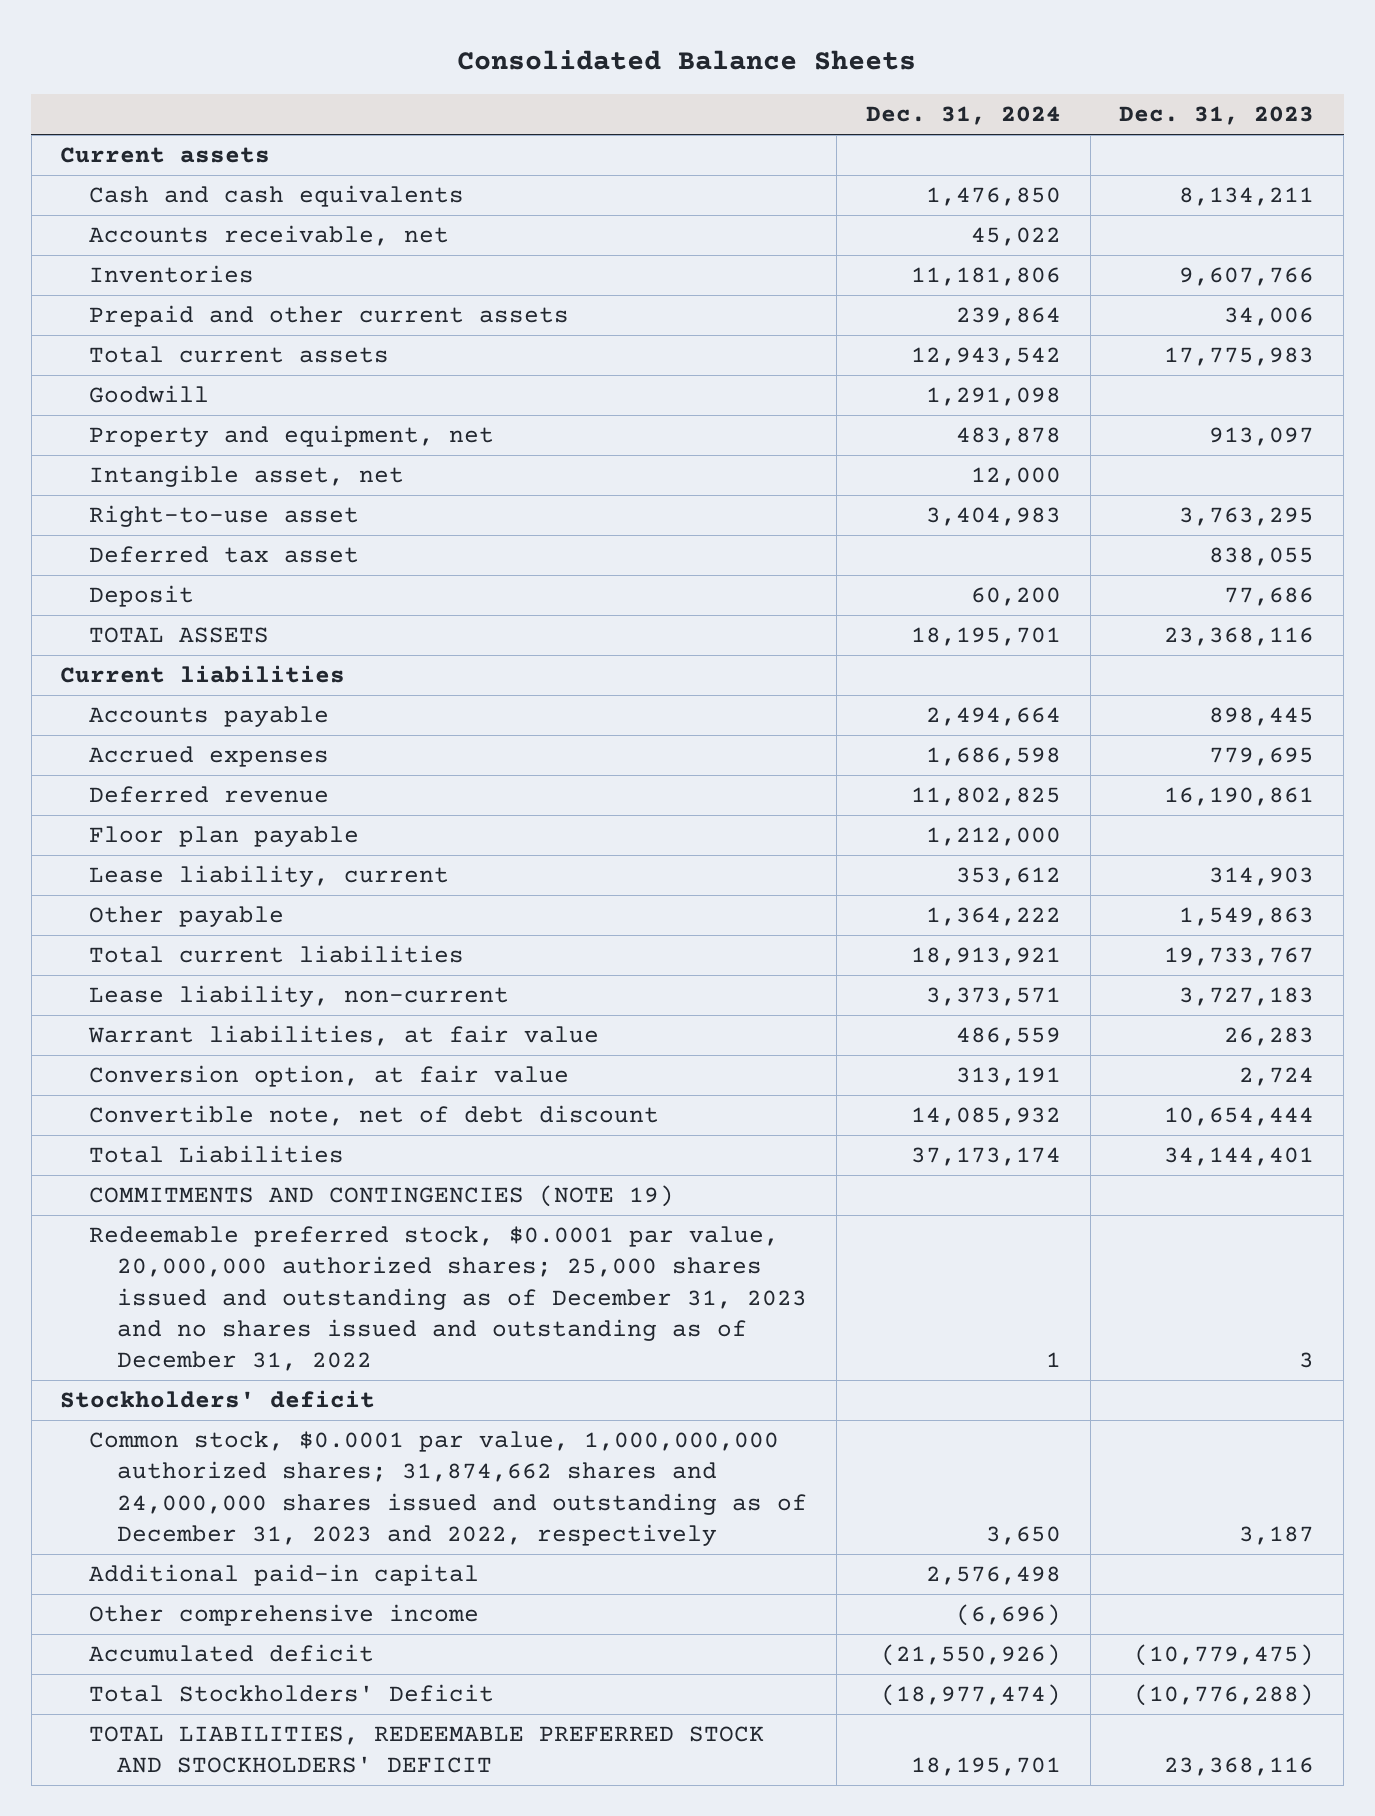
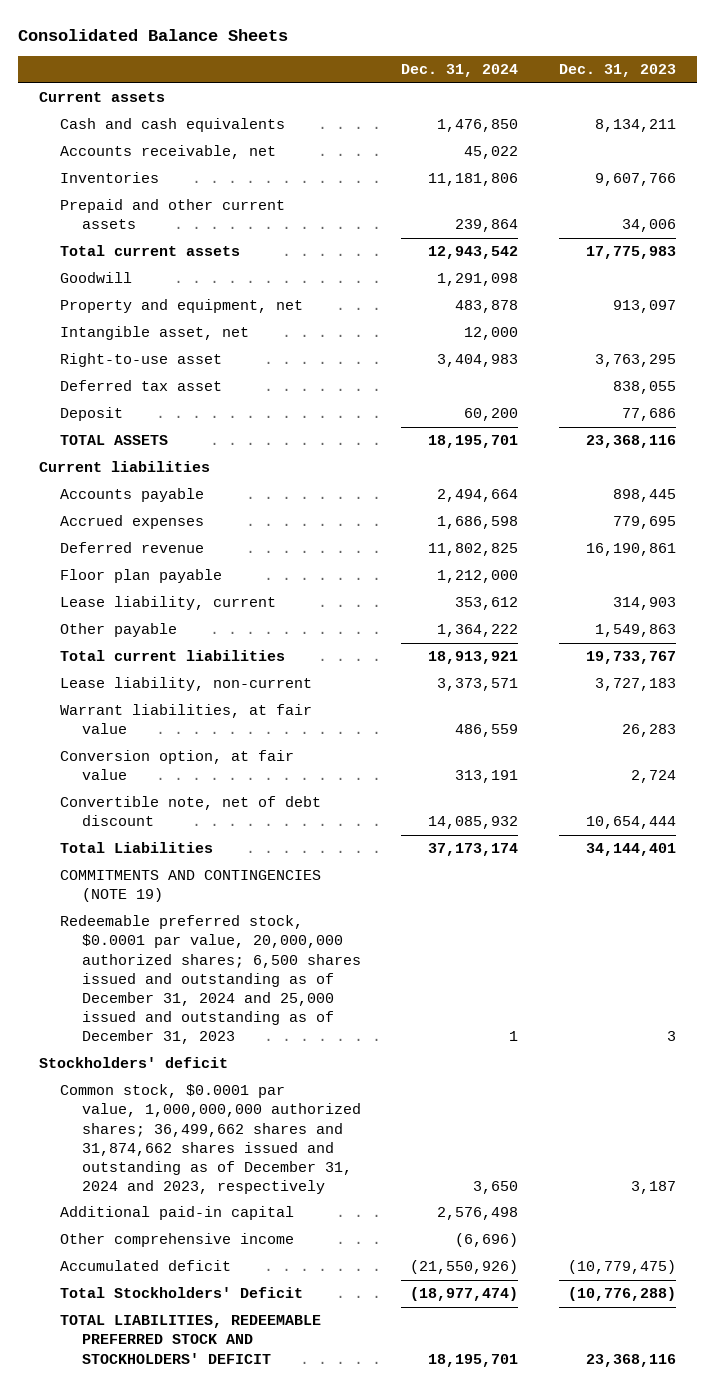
- Redeemable preferred stock, $0.0001 par value, 20,000,000 authorized shares; 25,000 shares issued and outstanding as of December 31, 2023 and no shares issued and outstanding as of December 31, 2022 | 1 | 3
+ Redeemable preferred stock, $0.0001 par value, 20,000,000 authorized shares; 6,500 shares issued and outstanding as of December 31, 2024 and 25,000 issued and outstanding as of December 31, 2023 | 1 | 3
- Common stock, $0.0001 par value, 1,000,000,000 authorized shares; 31,874,662 shares and 24,000,000 shares issued and outstanding as of December 31, 2023 and 2022, respectively | 3,650 | 3,187
+ Common stock, $0.0001 par value, 1,000,000,000 authorized shares; 36,499,662 shares and 31,874,662 shares issued and outstanding as of December 31, 2024 and 2023, respectively | 3,650 | 3,187

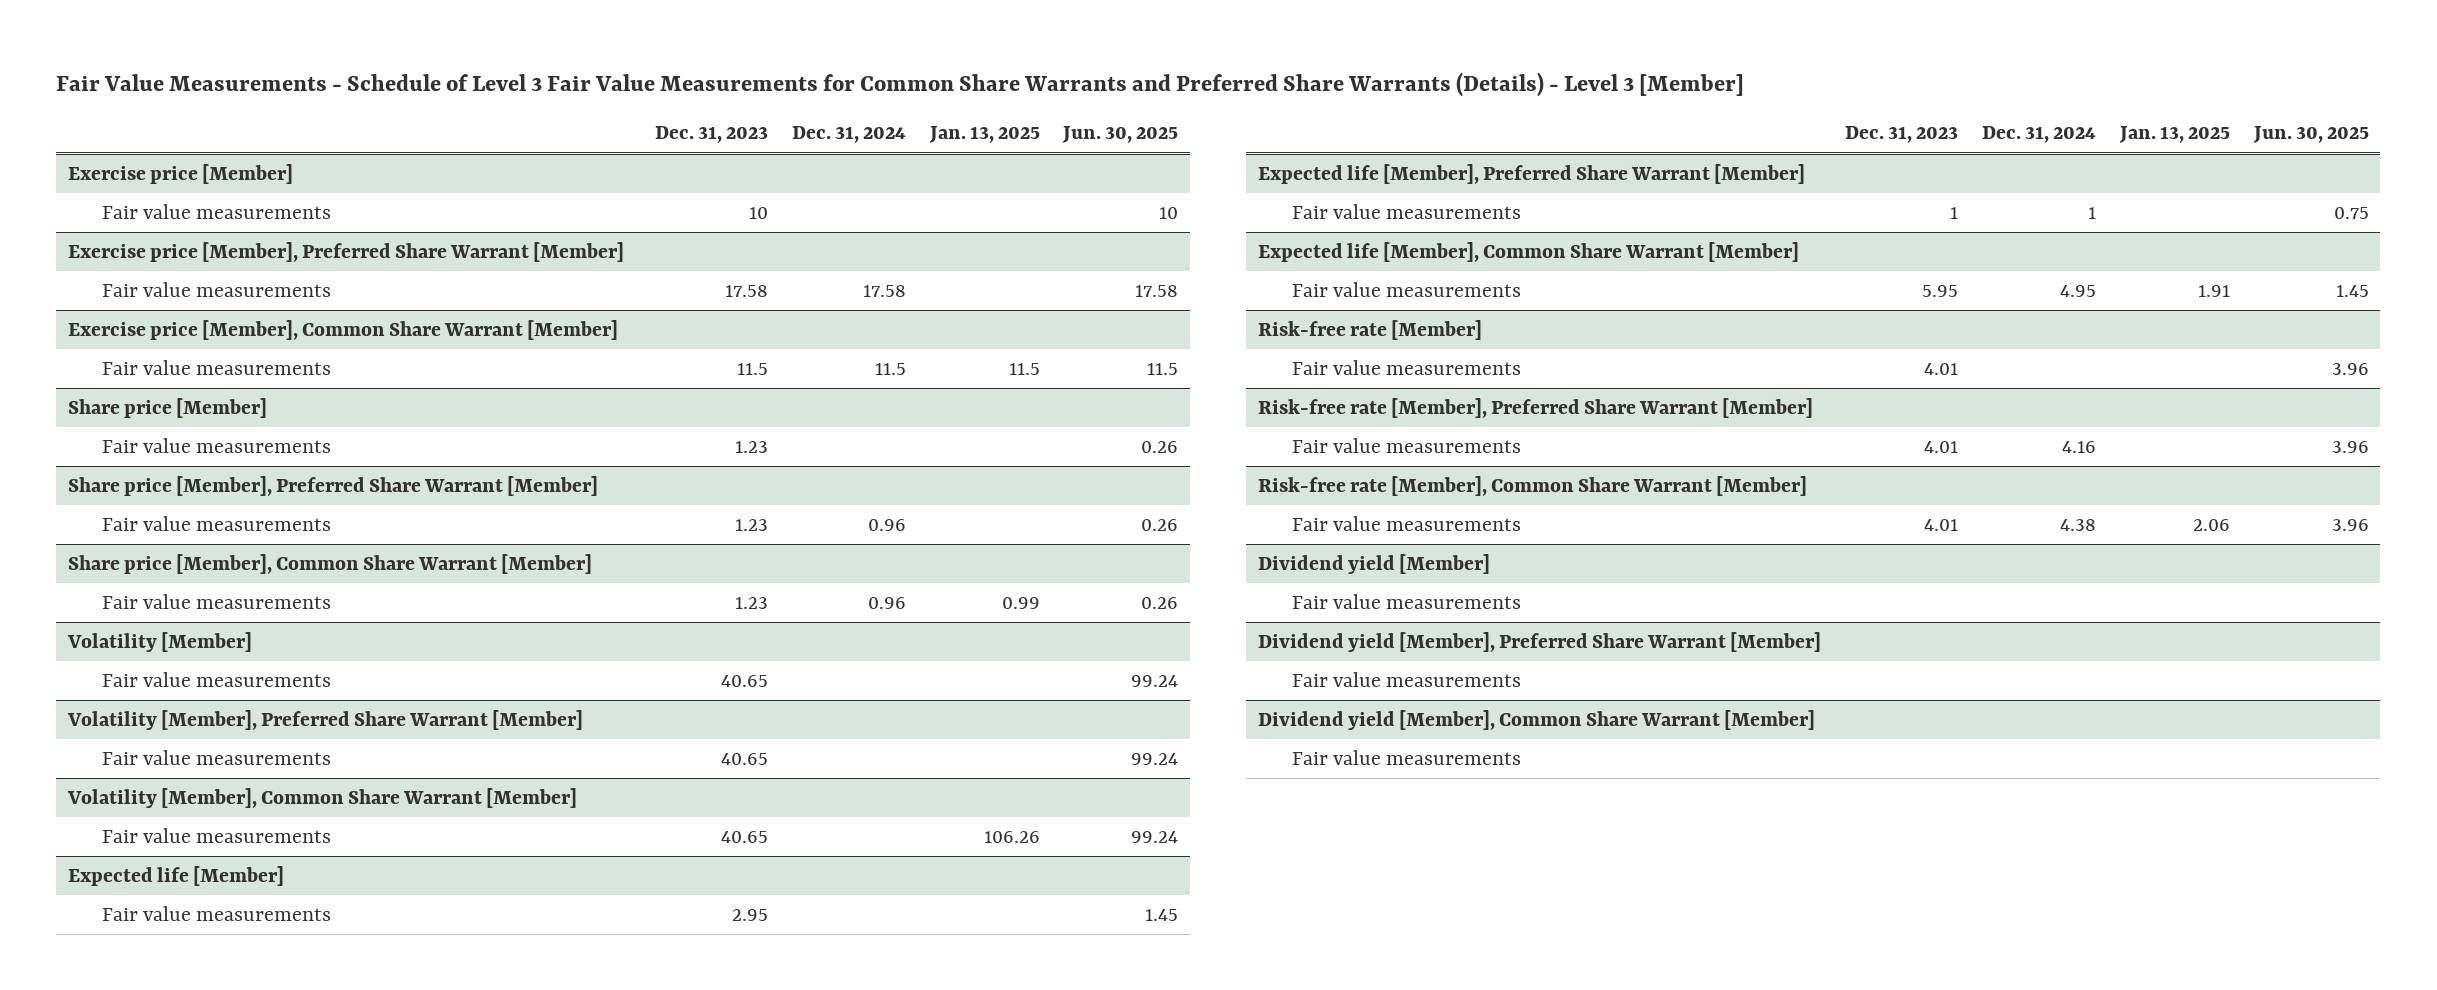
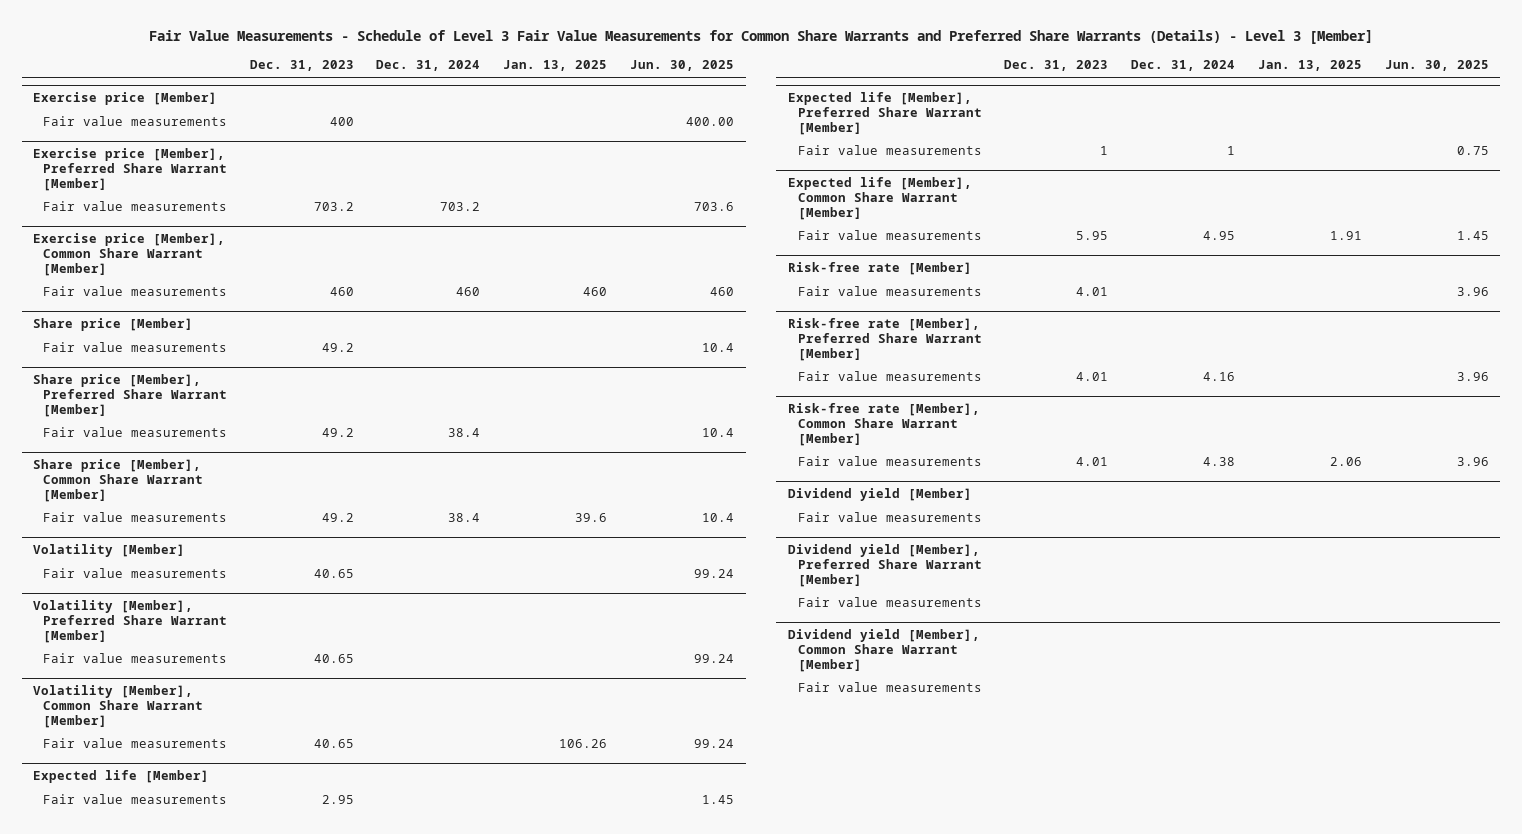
@ Exercise price [Member]
- Fair value measurements | 10 | | | 10
+ Fair value measurements | 400 | | | 400.00
@ Exercise price [Member], Preferred Share Warrant [Member]
- Fair value measurements | 17.58 | 17.58 | | 17.58
+ Fair value measurements | 703.2 | 703.2 | | 703.6
@ Exercise price [Member], Common Share Warrant [Member]
- Fair value measurements | 11.5 | 11.5 | 11.5 | 11.5
+ Fair value measurements | 460 | 460 | 460 | 460
@ Share price [Member]
- Fair value measurements | 1.23 | | | 0.26
+ Fair value measurements | 49.2 | | | 10.4
@ Share price [Member], Preferred Share Warrant [Member]
- Fair value measurements | 1.23 | 0.96 | | 0.26
+ Fair value measurements | 49.2 | 38.4 | | 10.4
@ Share price [Member], Common Share Warrant [Member]
- Fair value measurements | 1.23 | 0.96 | 0.99 | 0.26
+ Fair value measurements | 49.2 | 38.4 | 39.6 | 10.4

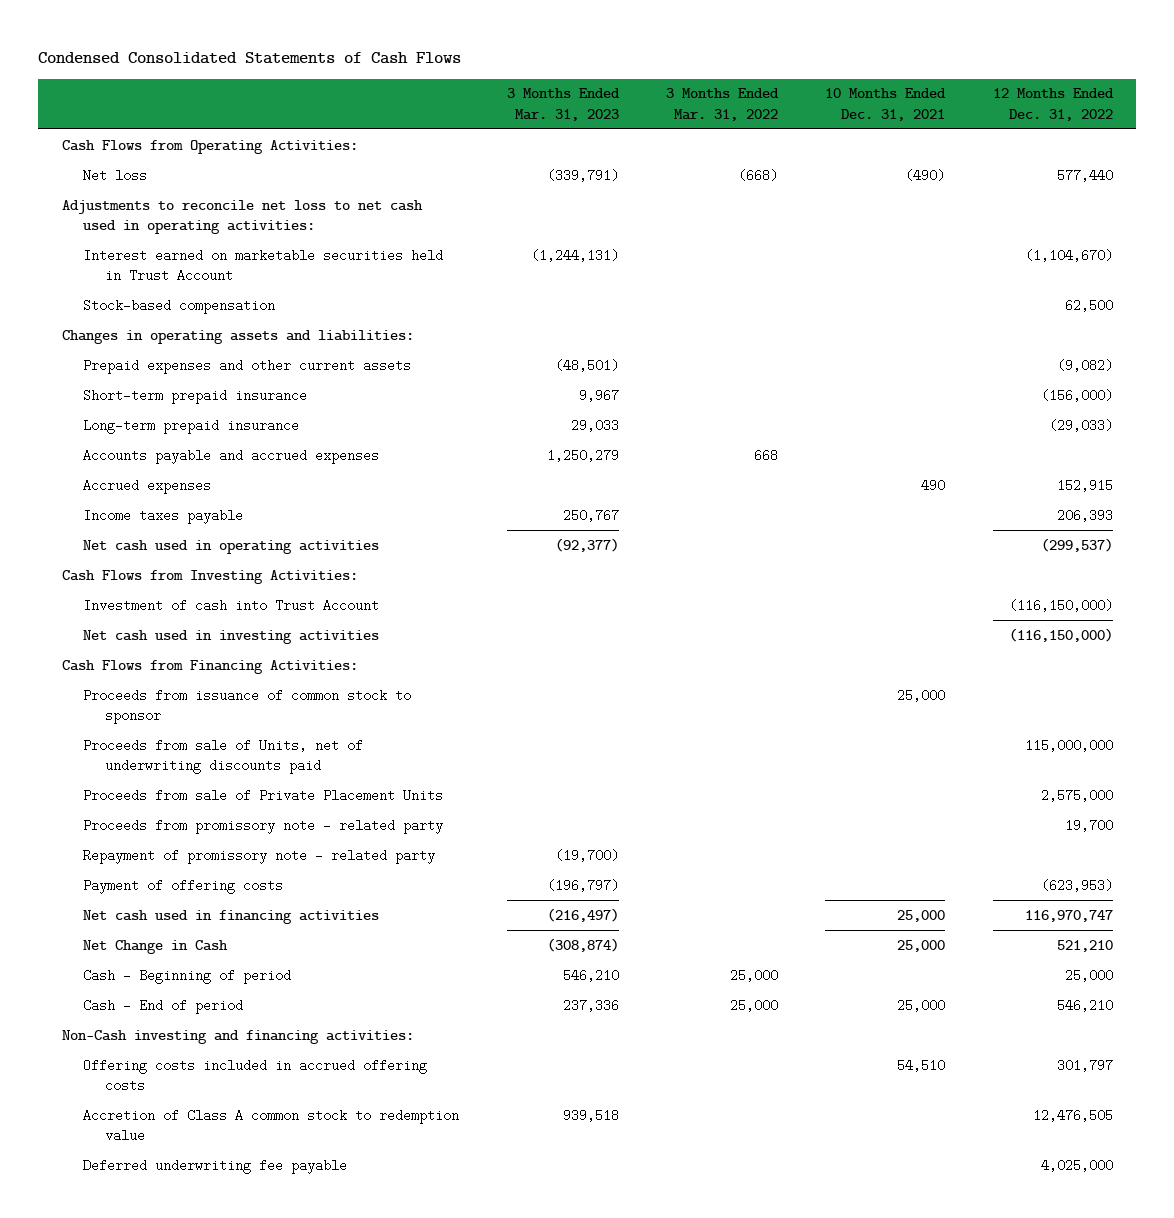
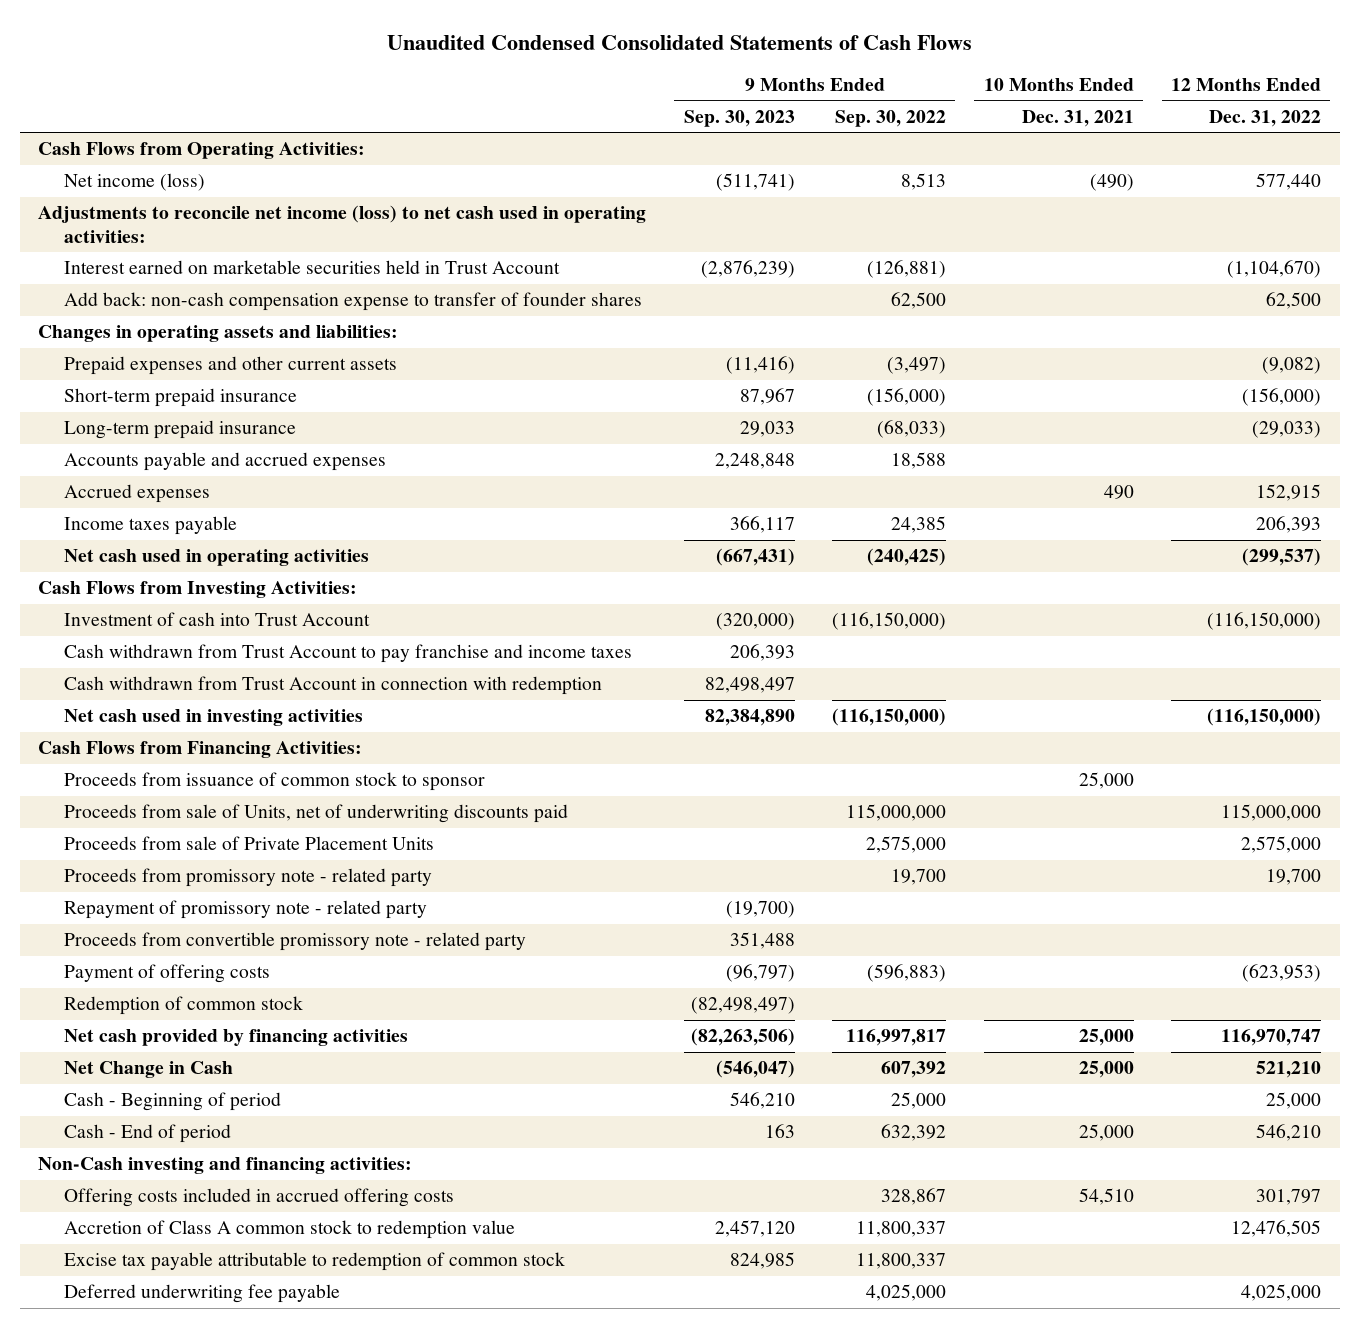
- Condensed Consolidated Statements of Cash Flows
+ Unaudited Condensed Consolidated Statements of Cash Flows
- | 3 Months Ended Mar. 31, 2023 | 3 Months Ended Mar. 31, 2022 | 10 Months Ended Dec. 31, 2021 | 12 Months Ended Dec. 31, 2022
+ | 9 Months Ended Sep. 30, 2023 | 9 Months Ended Sep. 30, 2022 | 10 Months Ended Dec. 31, 2021 | 12 Months Ended Dec. 31, 2022
- Net loss | (339,791) | (668) | (490) | 577,440
- Adjustments to reconcile net loss to net cash used in operating activities:
+ Net income (loss) | (511,741) | 8,513 | (490) | 577,440
+ Adjustments to reconcile net income (loss) to net cash used in operating activities:
- Stock-based compensation | | | | 62,500
+ Add back: non-cash compensation expense to transfer of founder shares | | 62,500 | | 62,500
+ Cash withdrawn from Trust Account to pay franchise and income taxes | 206,393 | | |
+ Cash withdrawn from Trust Account in connection with redemption | 82,498,497 | | |
+ Proceeds from convertible promissory note - related party | 351,488 | | |
- Net cash used in financing activities | (216,497) | | 25,000 | 116,970,747
+ Redemption of common stock | (82,498,497) | | |
+ Net cash provided by financing activities | (82,263,506) | 116,997,817 | 25,000 | 116,970,747
+ Excise tax payable attributable to redemption of common stock | 824,985 | 11,800,337 | |

